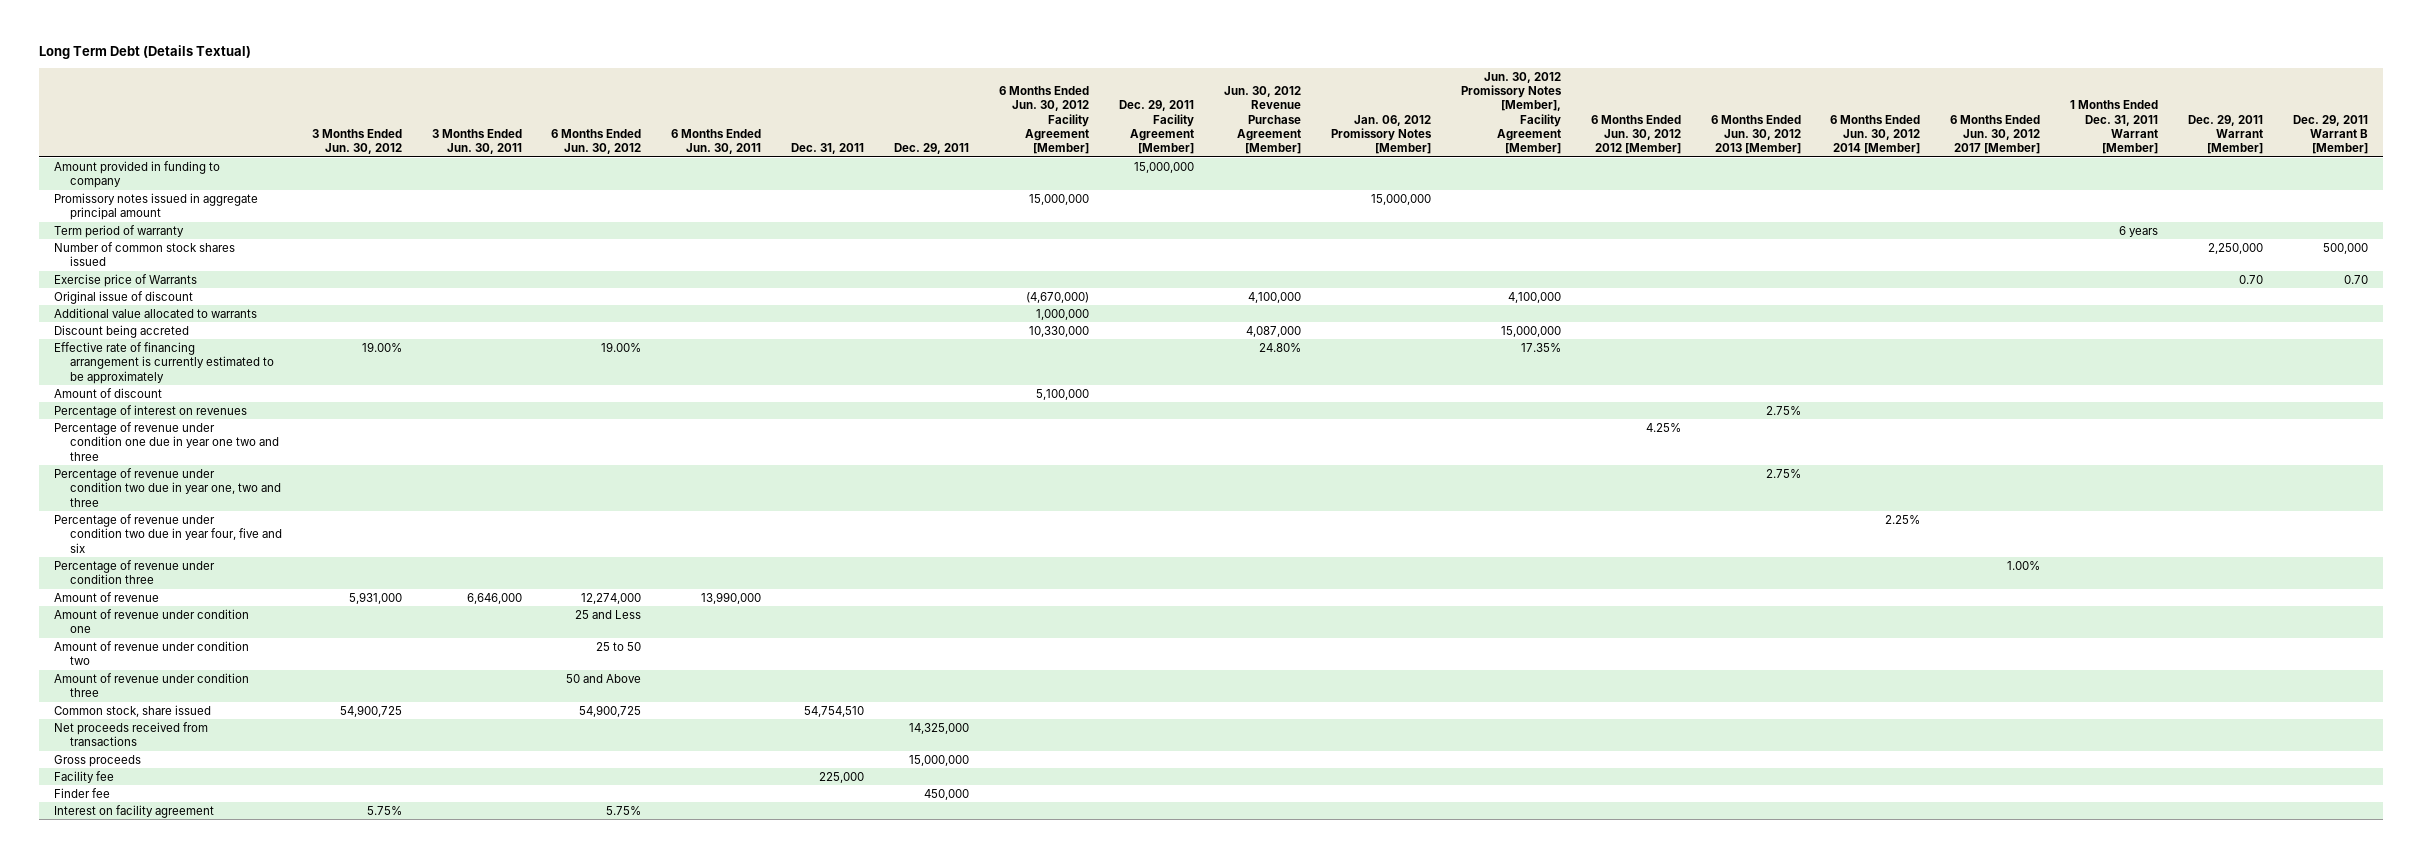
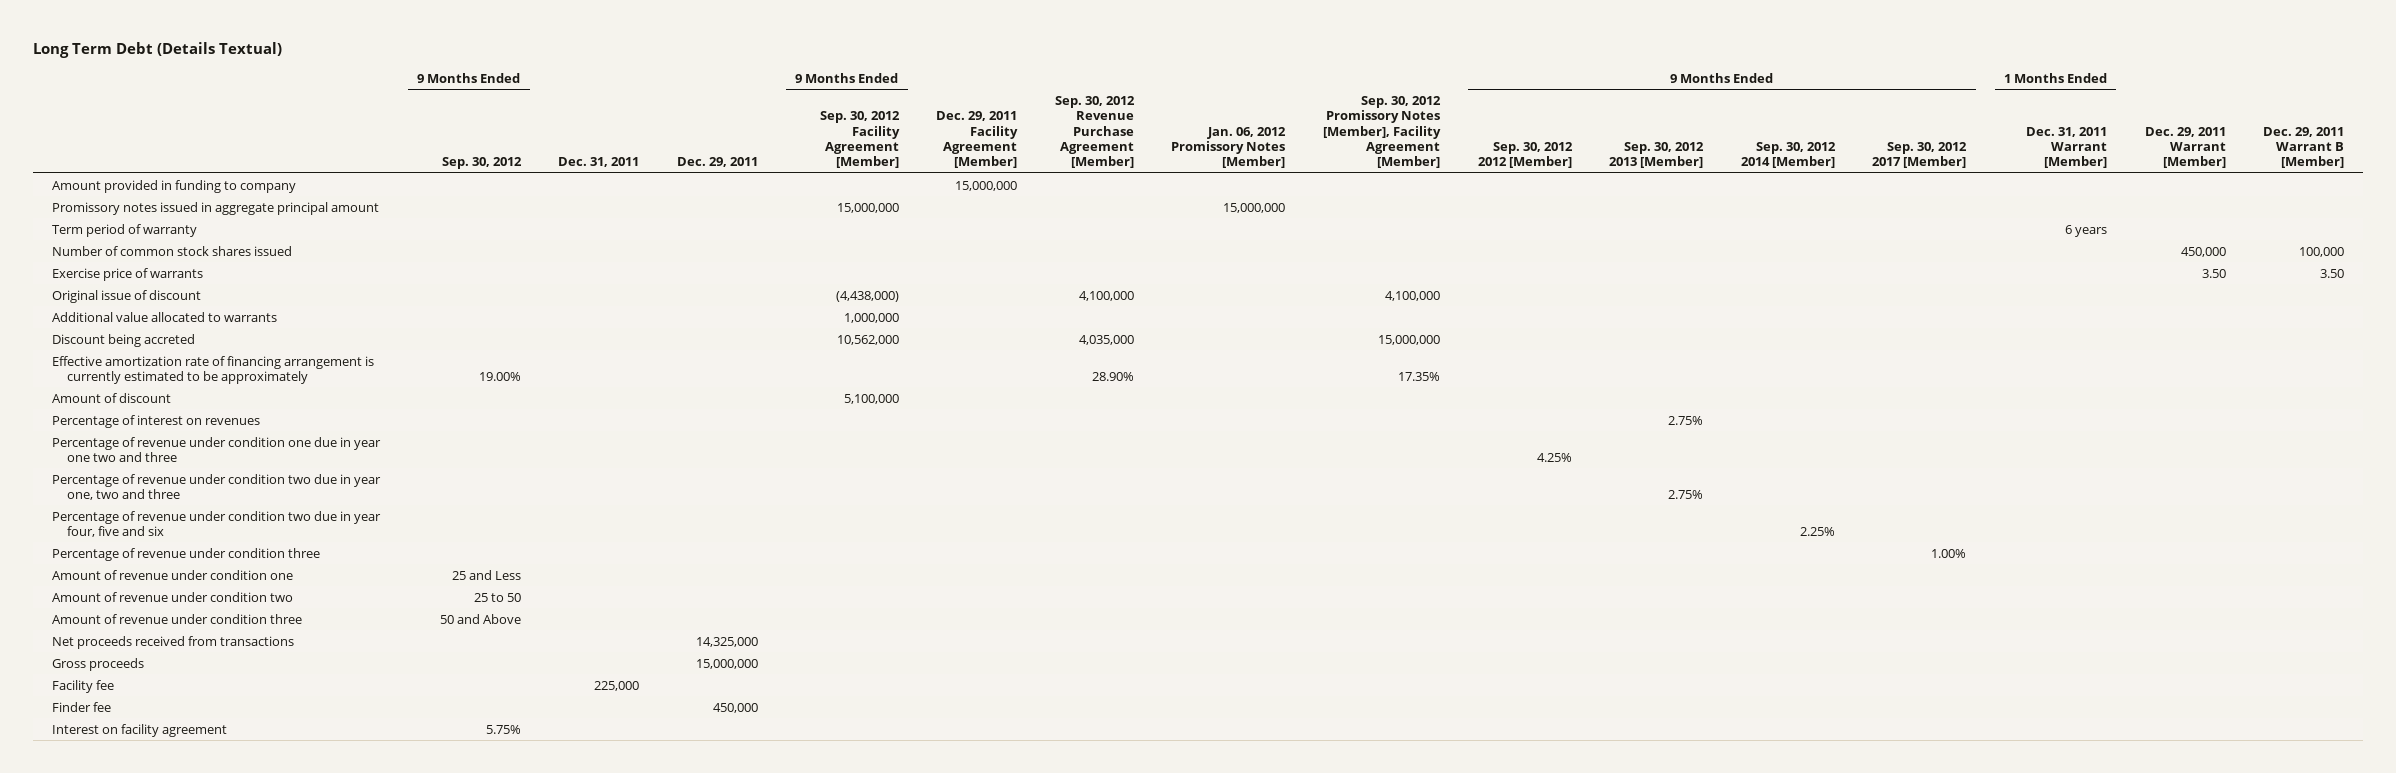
- | 3 Months Ended Jun. 30, 2012 | 3 Months Ended Jun. 30, 2011 | 6 Months Ended Jun. 30, 2012 | 6 Months Ended Jun. 30, 2011 | Dec. 31, 2011 | Dec. 29, 2011 | 6 Months Ended Jun. 30, 2012 Facility Agreement [Member] | Dec. 29, 2011 Facility Agreement [Member] | Jun. 30, 2012 Revenue Purchase Agreement [Member] | Jan. 06, 2012 Promissory Notes [Member] | Jun. 30, 2012 Promissory Notes [Member], Facility Agreement [Member] | 6 Months Ended Jun. 30, 2012 2012 [Member] | 6 Months Ended Jun. 30, 2012 2013 [Member] | 6 Months Ended Jun. 30, 2012 2014 [Member] | 6 Months Ended Jun. 30, 2012 2017 [Member] | 1 Months Ended Dec. 31, 2011 Warrant [Member] | Dec. 29, 2011 Warrant [Member] | Dec. 29, 2011 Warrant B [Member]
+ | 9 Months Ended Sep. 30, 2012 | Dec. 31, 2011 | Dec. 29, 2011 | 9 Months Ended Sep. 30, 2012 Facility Agreement [Member] | Dec. 29, 2011 Facility Agreement [Member] | Sep. 30, 2012 Revenue Purchase Agreement [Member] | Jan. 06, 2012 Promissory Notes [Member] | Sep. 30, 2012 Promissory Notes [Member], Facility Agreement [Member] | 9 Months Ended Sep. 30, 2012 2012 [Member] | 9 Months Ended Sep. 30, 2012 2013 [Member] | 9 Months Ended Sep. 30, 2012 2014 [Member] | 9 Months Ended Sep. 30, 2012 2017 [Member] | 1 Months Ended Dec. 31, 2011 Warrant [Member] | Dec. 29, 2011 Warrant [Member] | Dec. 29, 2011 Warrant B [Member]
- Number of common stock shares issued | | | | | | | | | | | | | | | | | 2,250,000 | 500,000
- Exercise price of Warrants | | | | | | | | | | | | | | | | | 0.70 | 0.70
+ Number of common stock shares issued | | | | | | | | | | | | | | 450,000 | 100,000
+ Exercise price of warrants | | | | | | | | | | | | | | 3.50 | 3.50
- Effective rate of financing arrangement is currently estimated to be approximately | 19.00% | | 19.00% | | | | | | 24.80% | | 17.35% | | | | | | |
+ Effective amortization rate of financing arrangement is currently estimated to be approximately | 19.00% | | | | | 28.90% | | 17.35% | | | | | | |
- Amount of revenue | 5,931,000 | 6,646,000 | 12,274,000 | 13,990,000 | | | | | | | | | | | | | |
- Common stock, share issued | 54,900,725 | | 54,900,725 | | 54,754,510 | | | | | | | | | | | | |

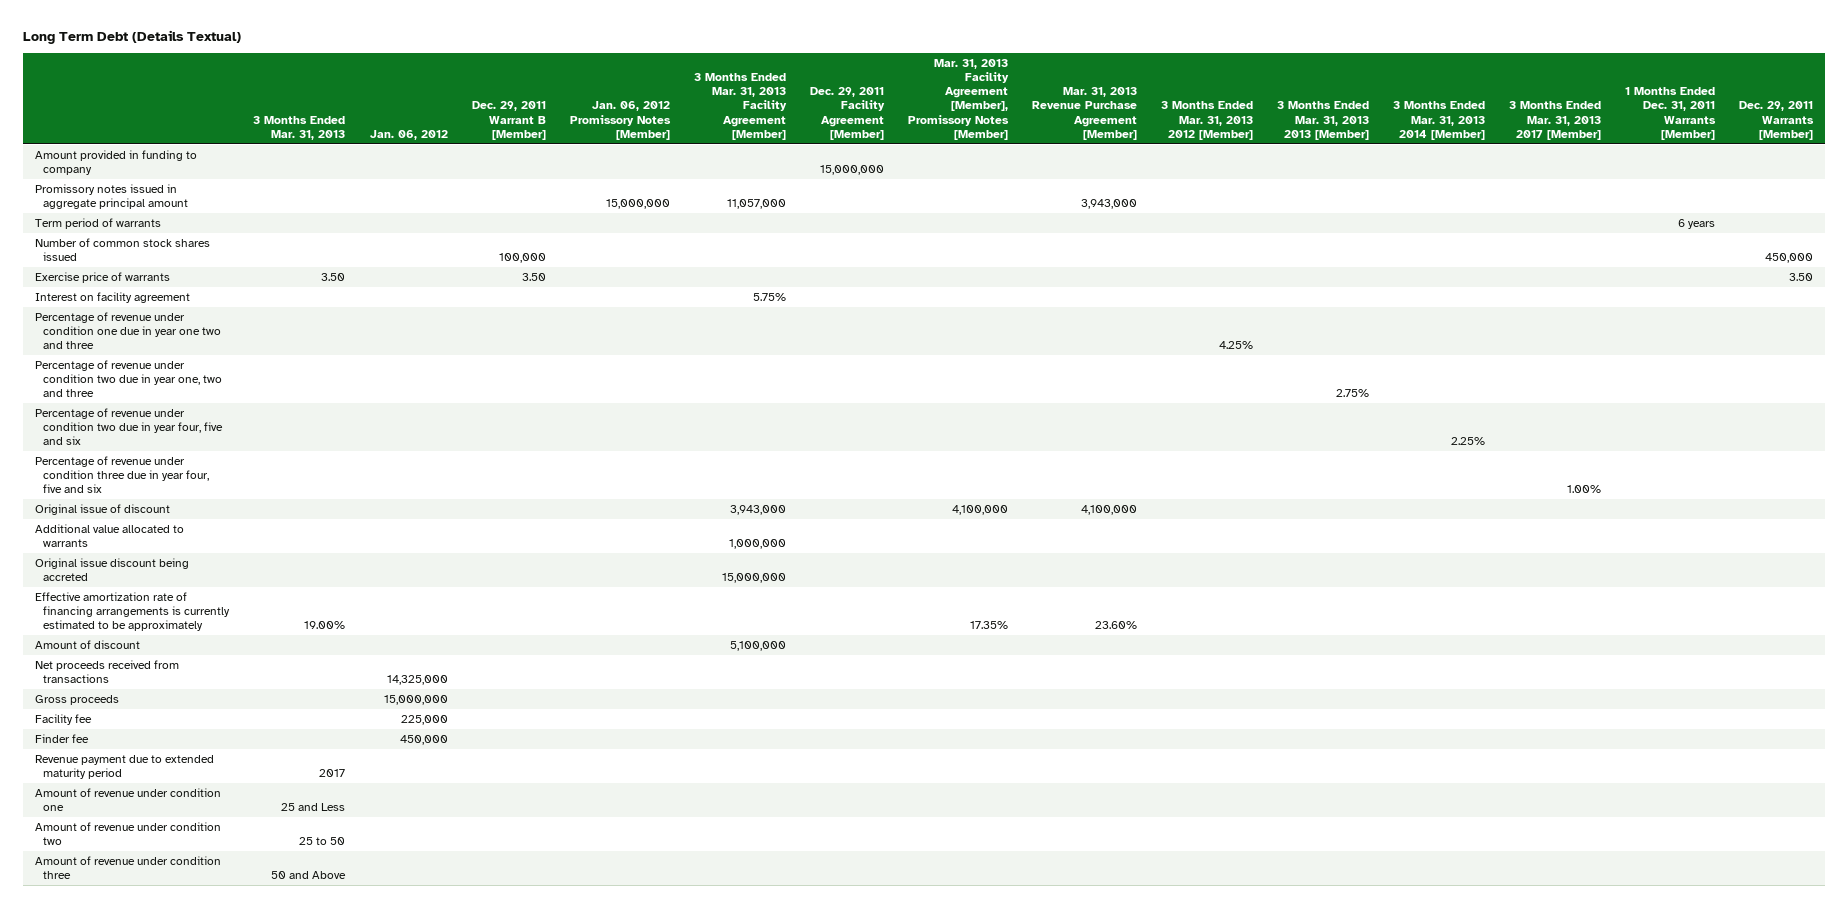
- | 9 Months Ended Sep. 30, 2012 | Dec. 31, 2011 | Dec. 29, 2011 | 9 Months Ended Sep. 30, 2012 Facility Agreement [Member] | Dec. 29, 2011 Facility Agreement [Member] | Sep. 30, 2012 Revenue Purchase Agreement [Member] | Jan. 06, 2012 Promissory Notes [Member] | Sep. 30, 2012 Promissory Notes [Member], Facility Agreement [Member] | 9 Months Ended Sep. 30, 2012 2012 [Member] | 9 Months Ended Sep. 30, 2012 2013 [Member] | 9 Months Ended Sep. 30, 2012 2014 [Member] | 9 Months Ended Sep. 30, 2012 2017 [Member] | 1 Months Ended Dec. 31, 2011 Warrant [Member] | Dec. 29, 2011 Warrant [Member] | Dec. 29, 2011 Warrant B [Member]
+ | 3 Months Ended Mar. 31, 2013 | Jan. 06, 2012 | Dec. 29, 2011 Warrant B [Member] | Jan. 06, 2012 Promissory Notes [Member] | 3 Months Ended Mar. 31, 2013 Facility Agreement [Member] | Dec. 29, 2011 Facility Agreement [Member] | Mar. 31, 2013 Facility Agreement [Member], Promissory Notes [Member] | Mar. 31, 2013 Revenue Purchase Agreement [Member] | 3 Months Ended Mar. 31, 2013 2012 [Member] | 3 Months Ended Mar. 31, 2013 2013 [Member] | 3 Months Ended Mar. 31, 2013 2014 [Member] | 3 Months Ended Mar. 31, 2013 2017 [Member] | 1 Months Ended Dec. 31, 2011 Warrants [Member] | Dec. 29, 2011 Warrants [Member]
- Term period of warranty | | | | | | | | | | | | | 6 years | |
+ Term period of warrants | | | | | | | | | | | | | 6 years |
- Discount being accreted | | | | 10,562,000 | | 4,035,000 | | 15,000,000 | | | | | | |
- Effective amortization rate of financing arrangement is currently estimated to be approximately | 19.00% | | | | | 28.90% | | 17.35% | | | | | | |
- Percentage of interest on revenues | | | | | | | | | | 2.75% | | | | |
moved up: Interest on facility agreement | | | | | 5.75% | | | | | | | | |
- Percentage of revenue under condition three | | | | | | | | | | | | 1.00% | | |
+ Percentage of revenue under condition three due in year four, five and six | | | | | | | | | | | | 1.00% | |
moved down: Original issue of discount | | | | | 3,943,000 | | 4,100,000 | 4,100,000 | | | | | |
moved down: Additional value allocated to warrants | | | | | 1,000,000 | | | | | | | | |
+ Original issue discount being accreted | | | | | 15,000,000 | | | | | | | | |
+ Effective amortization rate of financing arrangements is currently estimated to be approximately | 19.00% | | | | | | 17.35% | 23.60% | | | | | |
moved down: Amount of discount | | | | | 5,100,000 | | | | | | | | |
+ Revenue payment due to extended maturity period | 2017 | | | | | | | | | | | | |
moved down: Amount of revenue under condition one | 25 and Less | | | | | | | | | | | | |
moved down: Amount of revenue under condition two | 25 to 50 | | | | | | | | | | | | |
moved down: Amount of revenue under condition three | 50 and Above | | | | | | | | | | | | |

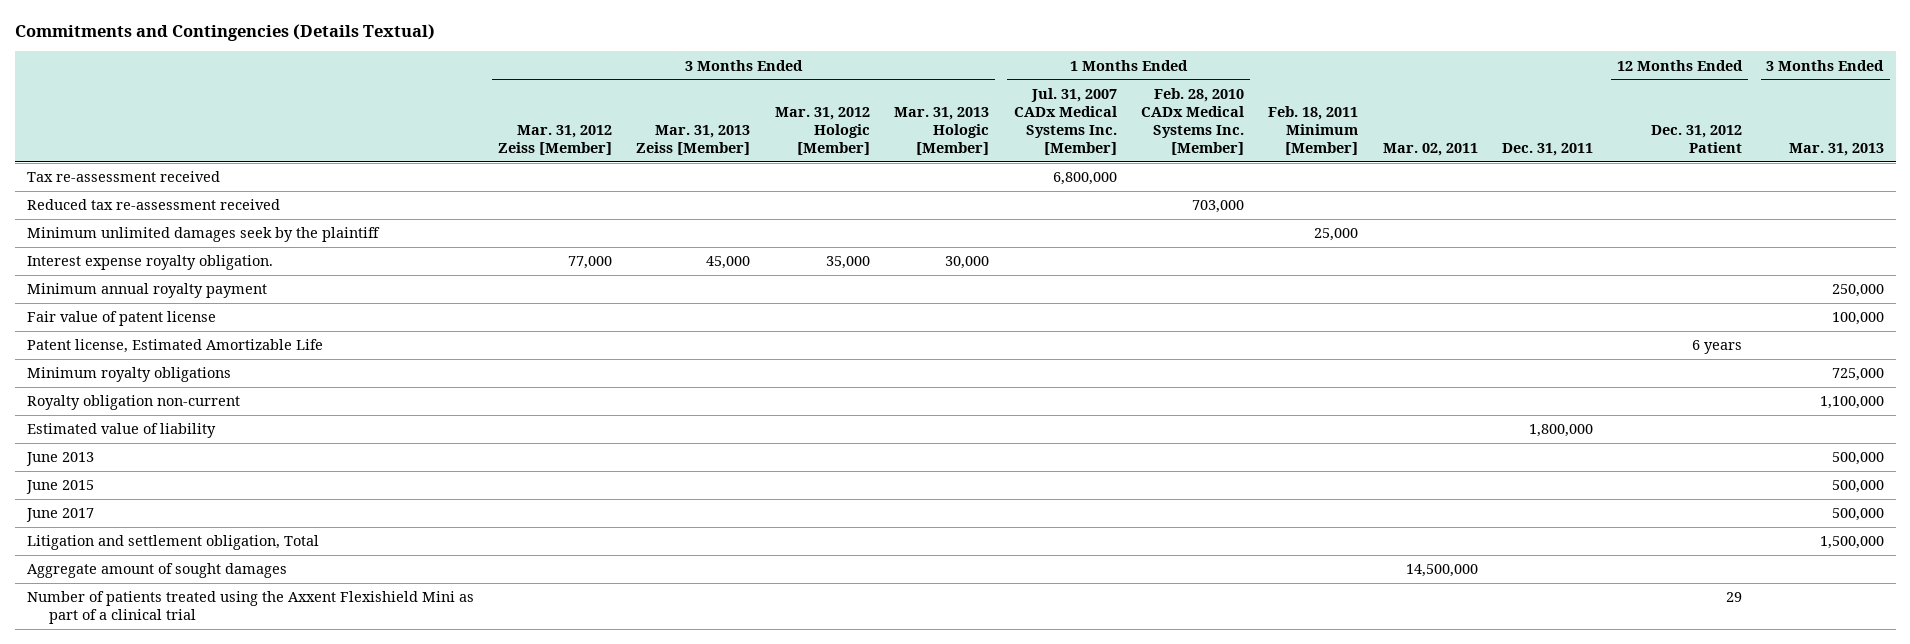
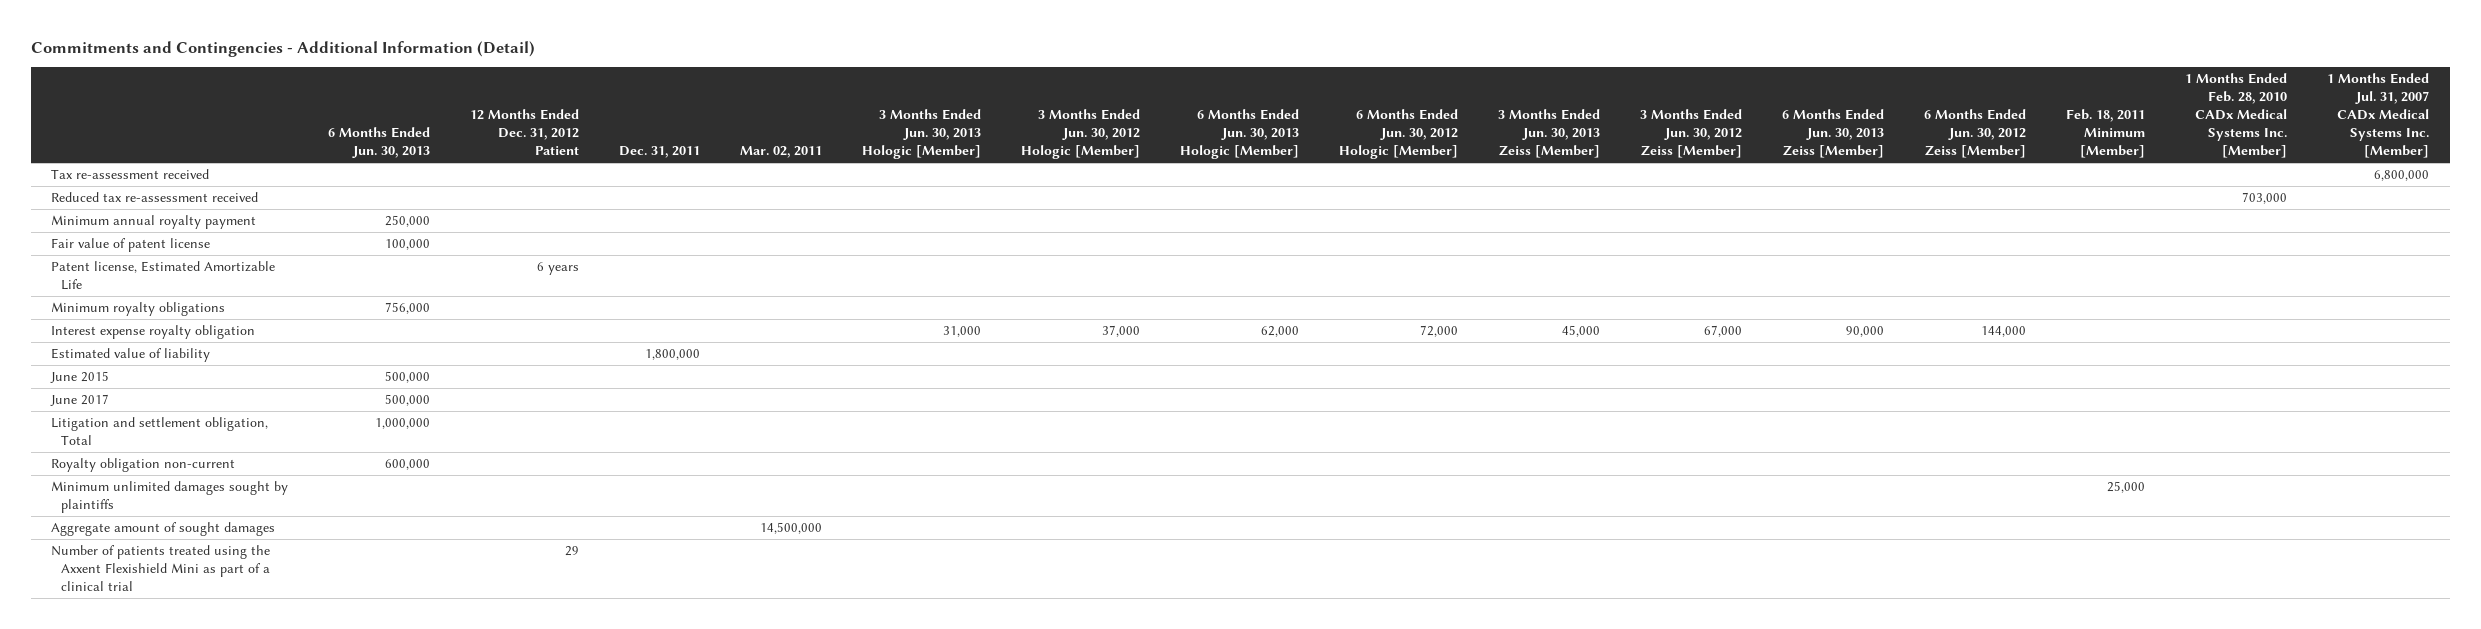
- Commitments and Contingencies (Details Textual)
+ Commitments and Contingencies - Additional Information (Detail)
- | 3 Months Ended Mar. 31, 2012 Zeiss [Member] | 3 Months Ended Mar. 31, 2013 Zeiss [Member] | 3 Months Ended Mar. 31, 2012 Hologic [Member] | 3 Months Ended Mar. 31, 2013 Hologic [Member] | 1 Months Ended Jul. 31, 2007 CADx Medical Systems Inc. [Member] | 1 Months Ended Feb. 28, 2010 CADx Medical Systems Inc. [Member] | Feb. 18, 2011 Minimum [Member] | Mar. 02, 2011 | Dec. 31, 2011 | 12 Months Ended Dec. 31, 2012 Patient | 3 Months Ended Mar. 31, 2013
+ | 6 Months Ended Jun. 30, 2013 | 12 Months Ended Dec. 31, 2012 Patient | Dec. 31, 2011 | Mar. 02, 2011 | 3 Months Ended Jun. 30, 2013 Hologic [Member] | 3 Months Ended Jun. 30, 2012 Hologic [Member] | 6 Months Ended Jun. 30, 2013 Hologic [Member] | 6 Months Ended Jun. 30, 2012 Hologic [Member] | 3 Months Ended Jun. 30, 2013 Zeiss [Member] | 3 Months Ended Jun. 30, 2012 Zeiss [Member] | 6 Months Ended Jun. 30, 2013 Zeiss [Member] | 6 Months Ended Jun. 30, 2012 Zeiss [Member] | Feb. 18, 2011 Minimum [Member] | 1 Months Ended Feb. 28, 2010 CADx Medical Systems Inc. [Member] | 1 Months Ended Jul. 31, 2007 CADx Medical Systems Inc. [Member]
- Minimum unlimited damages seek by the plaintiff | | | | | | | 25,000 | | | |
- Interest expense royalty obligation. | 77,000 | 45,000 | 35,000 | 30,000 | | | | | | |
+ Interest expense royalty obligation | | | | | 31,000 | 37,000 | 62,000 | 72,000 | 45,000 | 67,000 | 90,000 | 144,000 | | |
- June 2013 | | | | | | | | | | | 500,000
moved down: Royalty obligation non-current | 600,000 | | | | | | | | | | | | | |
+ Minimum unlimited damages sought by plaintiffs | | | | | | | | | | | | | 25,000 | |

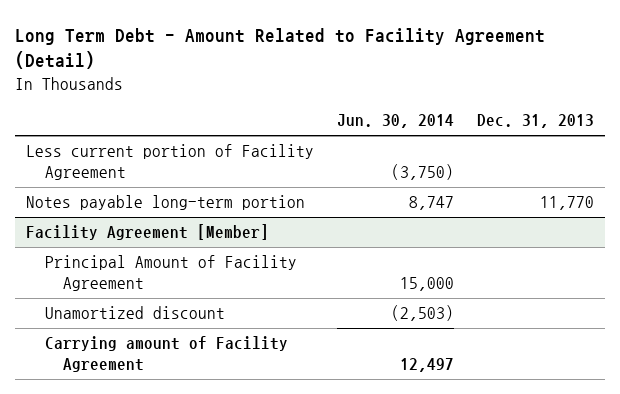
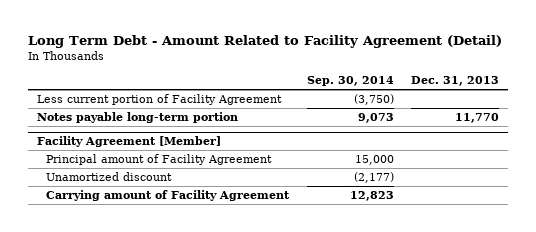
- | Jun. 30, 2014 | Dec. 31, 2013
+ | Sep. 30, 2014 | Dec. 31, 2013
@ Facility Agreement [Member]
- Principal Amount of Facility Agreement | 15,000 |
+ Principal amount of Facility Agreement | 15,000 |

